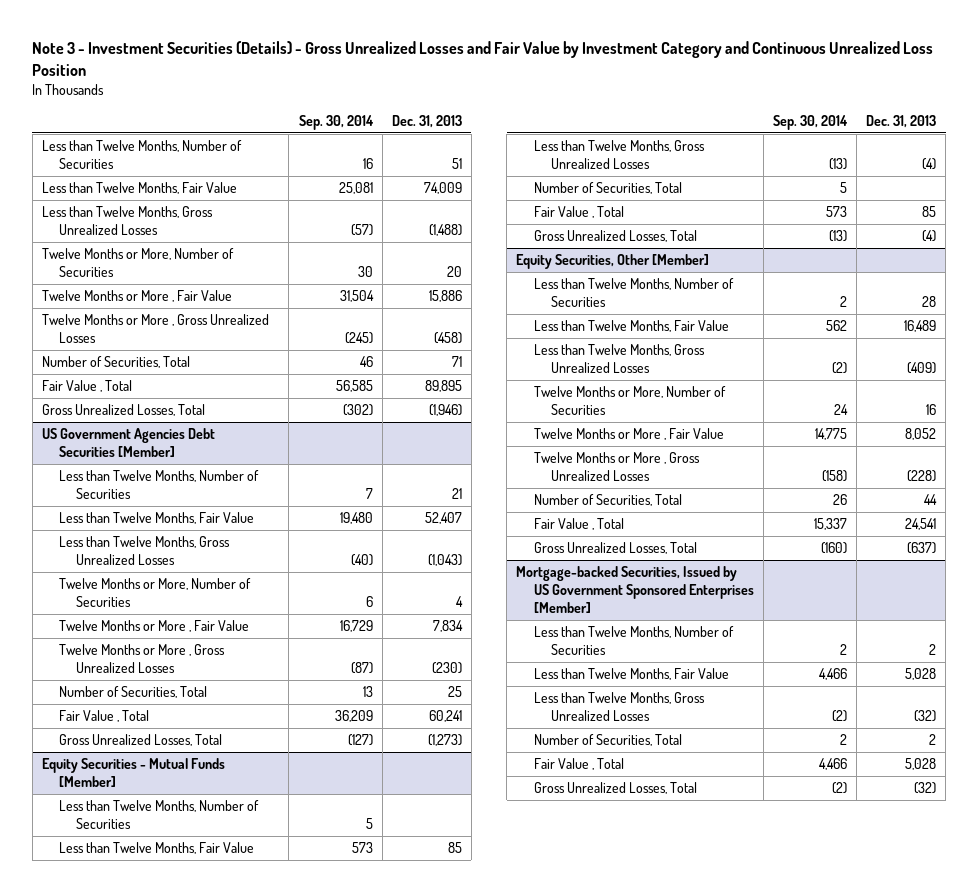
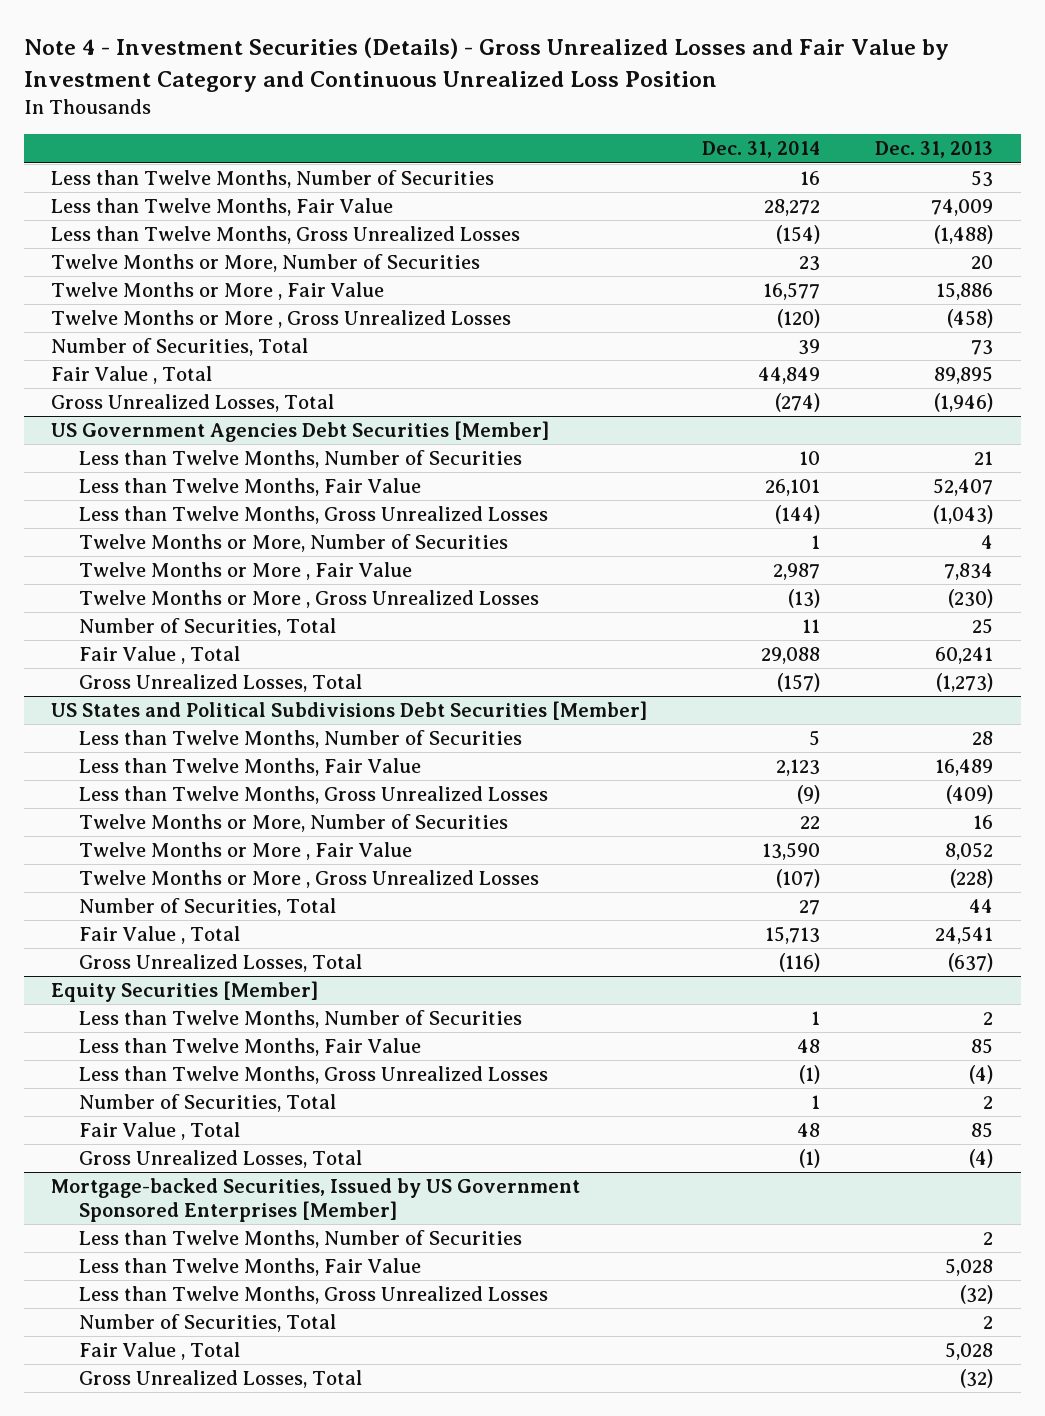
- Note 3 - Investment Securities (Details) - Gross Unrealized Losses and Fair Value by Investment Category and Continuous Unrealized Loss Position
+ Note 4 - Investment Securities (Details) - Gross Unrealized Losses and Fair Value by Investment Category and Continuous Unrealized Loss Position
- | Sep. 30, 2014 | Dec. 31, 2013
+ | Dec. 31, 2014 | Dec. 31, 2013
- Less than Twelve Months, Number of Securities | 16 | 51
+ Less than Twelve Months, Number of Securities | 16 | 53
- Number of Securities, Total | 46 | 71
+ Number of Securities, Total | 39 | 73
- Equity Securities - Mutual Funds [Member]
- Less than Twelve Months, Number of Securities | 5 |
- Less than Twelve Months, Fair Value | 573 | 85
- Less than Twelve Months, Gross Unrealized Losses | (13) | (4)
- Number of Securities, Total | 5 |
- Fair Value , Total | 573 | 85
- Gross Unrealized Losses, Total | (13) | (4)
- Equity Securities, Other [Member]
+ US States and Political Subdivisions Debt Securities [Member]
+ Equity Securities [Member]
+ Less than Twelve Months, Number of Securities | 1 | 2
+ Less than Twelve Months, Fair Value | 48 | 85
+ Less than Twelve Months, Gross Unrealized Losses | (1) | (4)
+ Number of Securities, Total | 1 | 2
+ Fair Value , Total | 48 | 85
+ Gross Unrealized Losses, Total | (1) | (4)

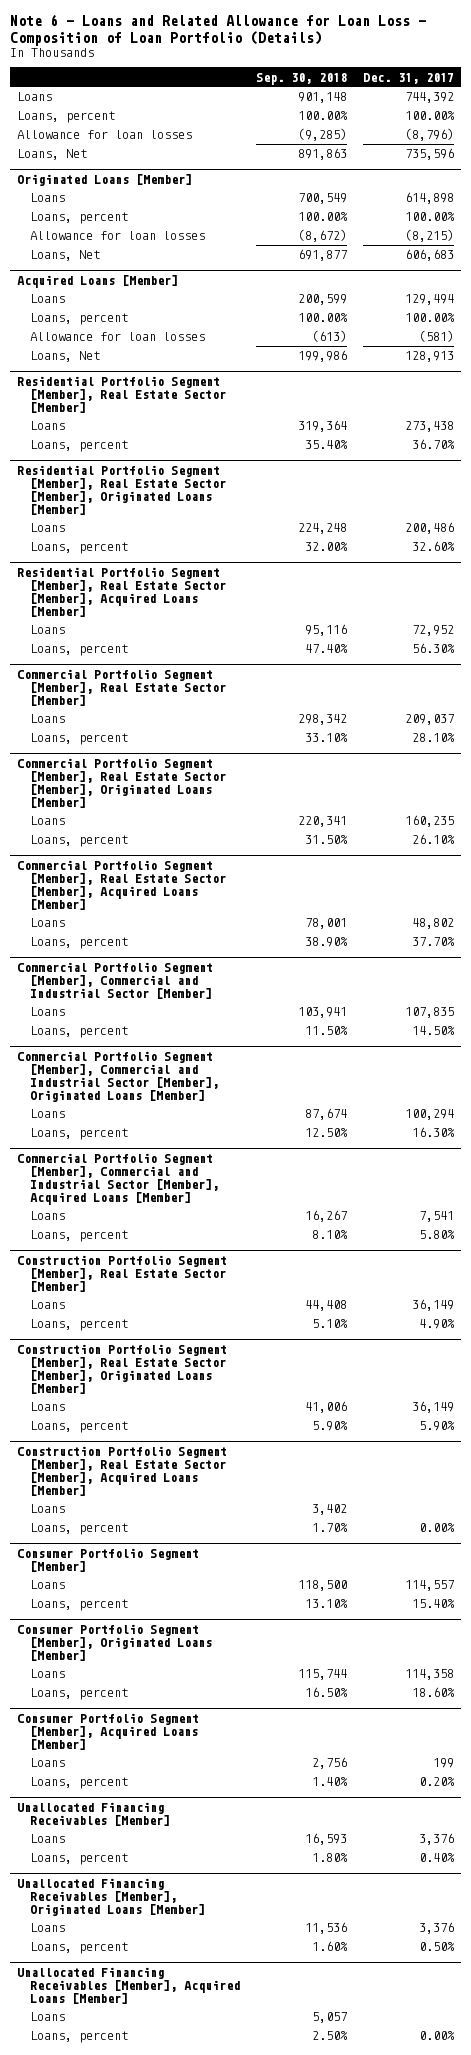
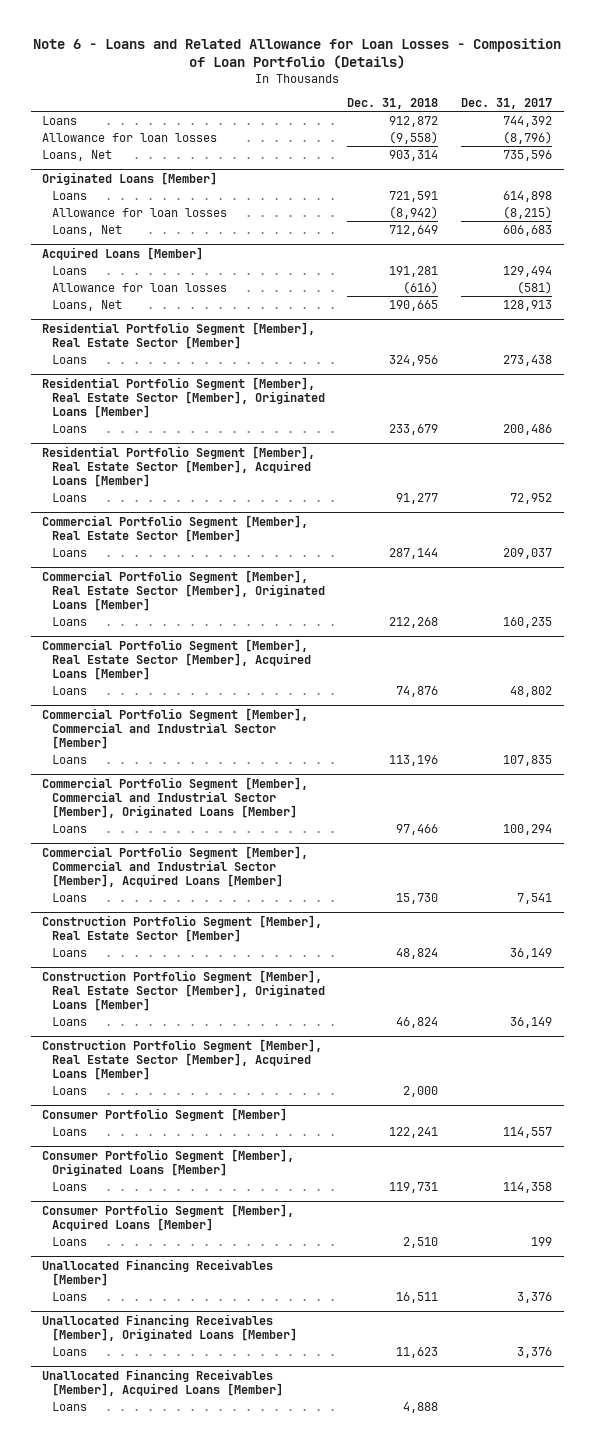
- Note 6 - Loans and Related Allowance for Loan Loss - Composition of Loan Portfolio (Details)
+ Note 6 - Loans and Related Allowance for Loan Losses - Composition of Loan Portfolio (Details)
- | Sep. 30, 2018 | Dec. 31, 2017
+ | Dec. 31, 2018 | Dec. 31, 2017
- Loans, percent | 100.00% | 100.00%
@ Originated Loans [Member]
- Loans, percent | 100.00% | 100.00%
@ Acquired Loans [Member]
- Loans, percent | 100.00% | 100.00%
@ Residential Portfolio Segment [Member], Real Estate Sector [Member]
- Loans, percent | 35.40% | 36.70%
@ Residential Portfolio Segment [Member], Real Estate Sector [Member], Originated Loans [Member]
- Loans, percent | 32.00% | 32.60%
@ Residential Portfolio Segment [Member], Real Estate Sector [Member], Acquired Loans [Member]
- Loans, percent | 47.40% | 56.30%
@ Commercial Portfolio Segment [Member], Real Estate Sector [Member]
- Loans, percent | 33.10% | 28.10%
@ Commercial Portfolio Segment [Member], Real Estate Sector [Member], Originated Loans [Member]
- Loans, percent | 31.50% | 26.10%
@ Commercial Portfolio Segment [Member], Real Estate Sector [Member], Acquired Loans [Member]
- Loans, percent | 38.90% | 37.70%
@ Commercial Portfolio Segment [Member], Commercial and Industrial Sector [Member]
- Loans, percent | 11.50% | 14.50%
@ Commercial Portfolio Segment [Member], Commercial and Industrial Sector [Member], Originated Loans [Member]
- Loans, percent | 12.50% | 16.30%
@ Commercial Portfolio Segment [Member], Commercial and Industrial Sector [Member], Acquired Loans [Member]
- Loans, percent | 8.10% | 5.80%
@ Construction Portfolio Segment [Member], Real Estate Sector [Member]
- Loans, percent | 5.10% | 4.90%
@ Construction Portfolio Segment [Member], Real Estate Sector [Member], Originated Loans [Member]
- Loans, percent | 5.90% | 5.90%
@ Construction Portfolio Segment [Member], Real Estate Sector [Member], Acquired Loans [Member]
- Loans, percent | 1.70% | 0.00%
@ Consumer Portfolio Segment [Member]
- Loans, percent | 13.10% | 15.40%
@ Consumer Portfolio Segment [Member], Originated Loans [Member]
- Loans, percent | 16.50% | 18.60%
@ Consumer Portfolio Segment [Member], Acquired Loans [Member]
- Loans, percent | 1.40% | 0.20%
@ Unallocated Financing Receivables [Member]
- Loans, percent | 1.80% | 0.40%
@ Unallocated Financing Receivables [Member], Originated Loans [Member]
- Loans, percent | 1.60% | 0.50%
@ Unallocated Financing Receivables [Member], Acquired Loans [Member]
- Loans, percent | 2.50% | 0.00%

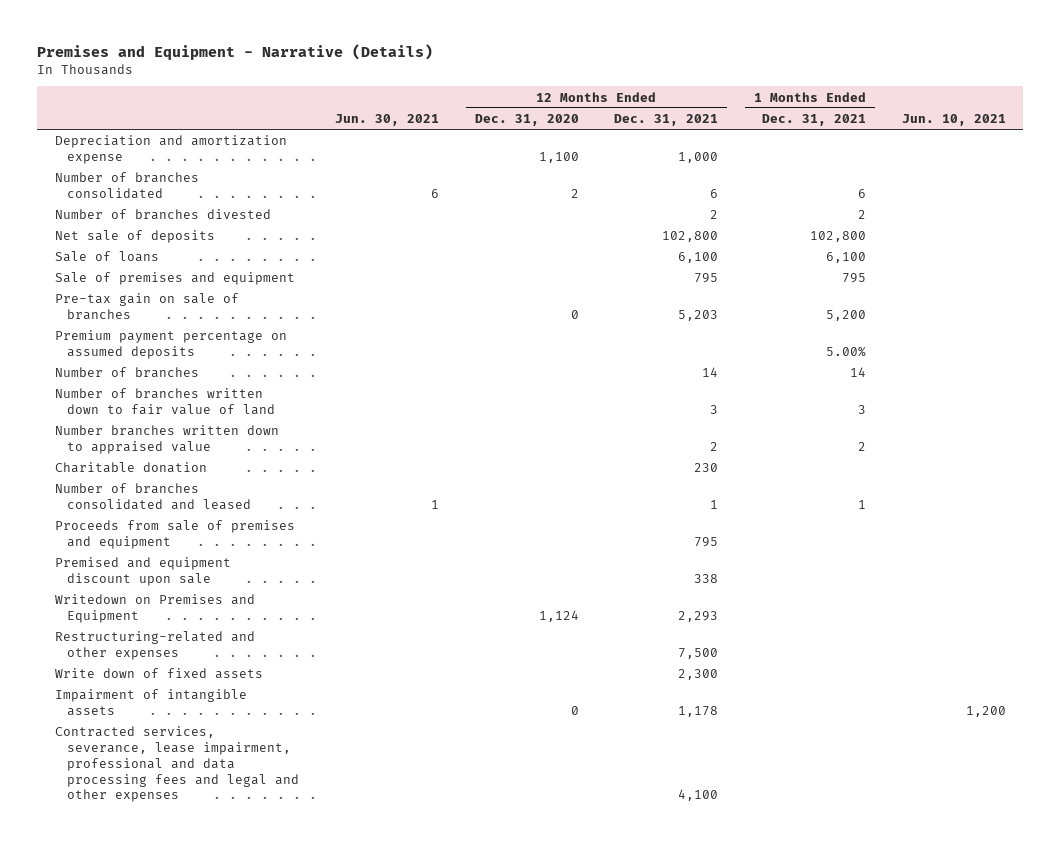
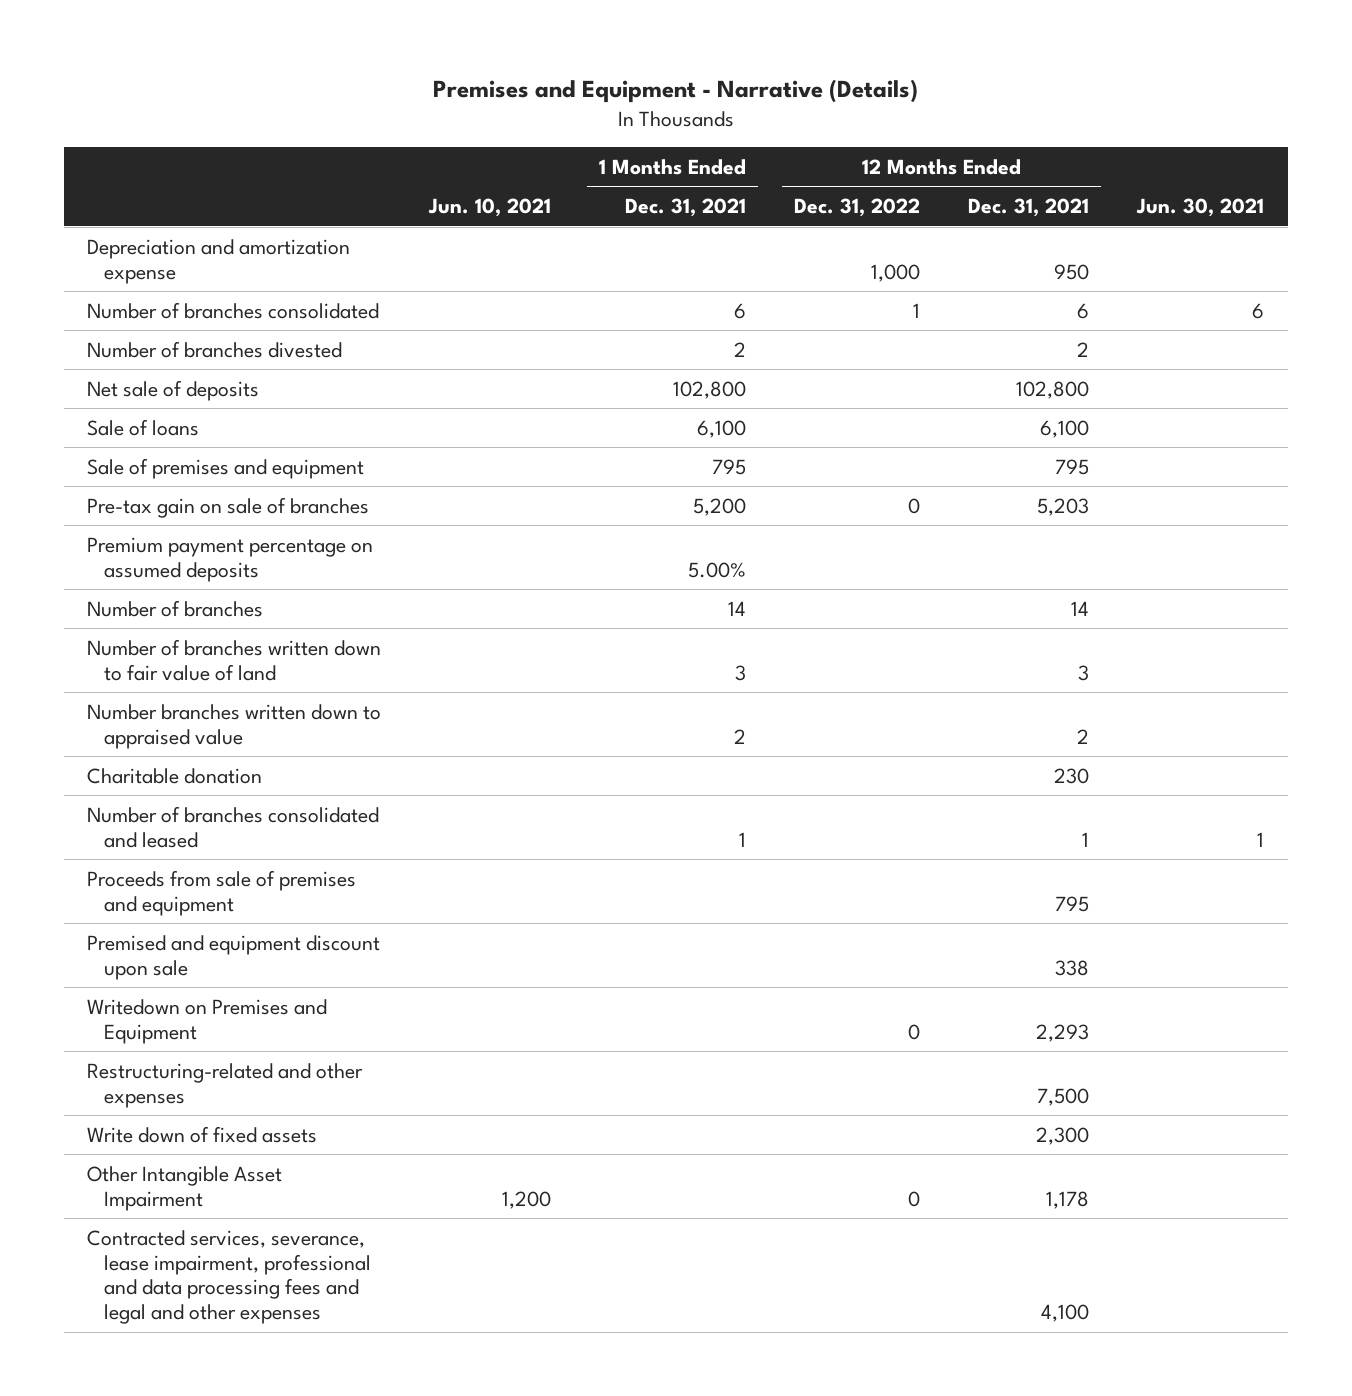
- | Jun. 30, 2021 | 12 Months Ended Dec. 31, 2020 | 12 Months Ended Dec. 31, 2021 | 1 Months Ended Dec. 31, 2021 | Jun. 10, 2021
+ | Jun. 10, 2021 | 1 Months Ended Dec. 31, 2021 | 12 Months Ended Dec. 31, 2022 | 12 Months Ended Dec. 31, 2021 | Jun. 30, 2021
- Depreciation and amortization expense | | 1,100 | 1,000 | |
+ Depreciation and amortization expense | | | 1,000 | 950 |
- Impairment of intangible assets | | 0 | 1,178 | | 1,200
+ Other Intangible Asset Impairment | 1,200 | | 0 | 1,178 |

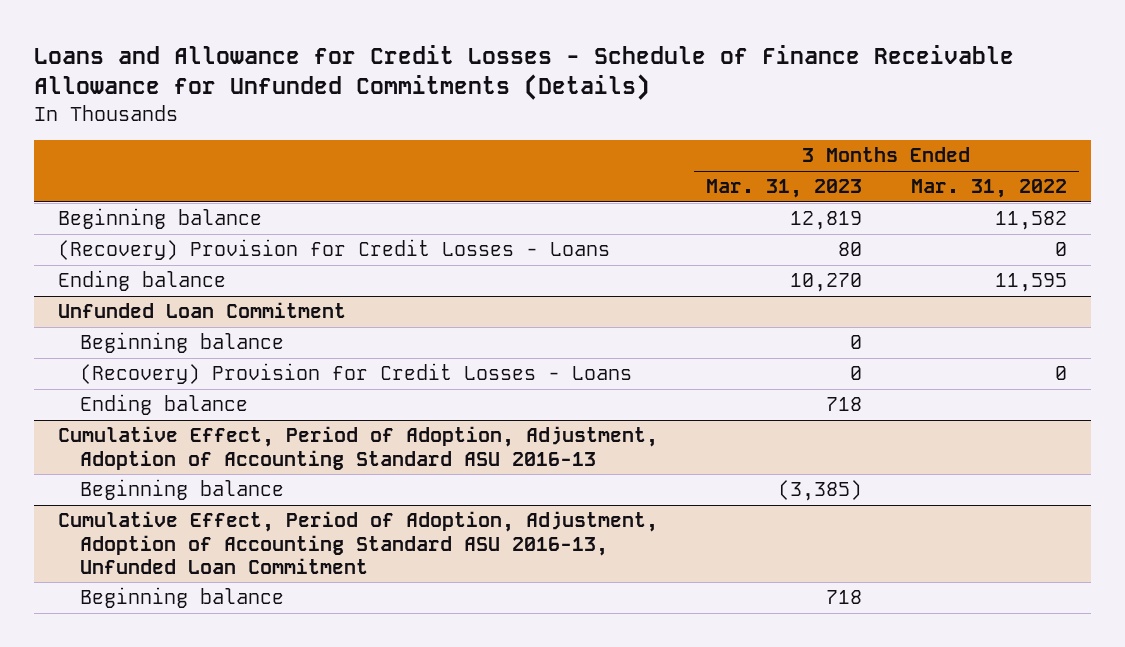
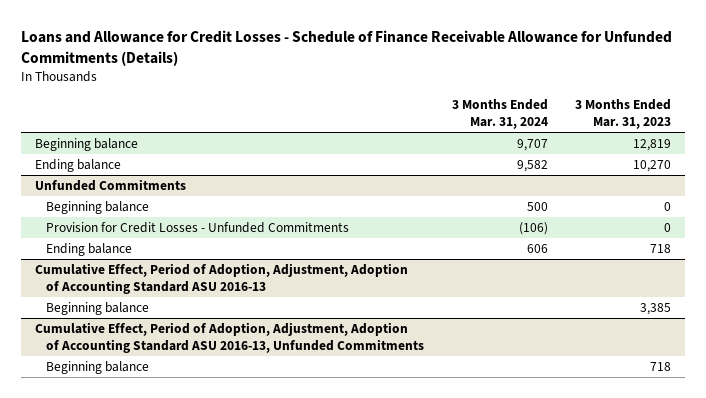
- | 3 Months Ended Mar. 31, 2023 | 3 Months Ended Mar. 31, 2022
+ | 3 Months Ended Mar. 31, 2024 | 3 Months Ended Mar. 31, 2023
- (Recovery) Provision for Credit Losses - Loans | 80 | 0
- Unfunded Loan Commitment
+ Unfunded Commitments
- (Recovery) Provision for Credit Losses - Loans | 0 | 0
+ Provision for Credit Losses - Unfunded Commitments | (106) | 0
@ Cumulative Effect, Period of Adoption, Adjustment, Adoption of Accounting Standard ASU 2016-13
- Beginning balance | (3,385) |
- Cumulative Effect, Period of Adoption, Adjustment, Adoption of Accounting Standard ASU 2016-13, Unfunded Loan Commitment
@ Cumulative Effect, Period of Adoption, Adjustment, Adoption of Accounting Standard ASU 2016-13
+ Beginning balance | | 3,385
+ Cumulative Effect, Period of Adoption, Adjustment, Adoption of Accounting Standard ASU 2016-13, Unfunded Commitments

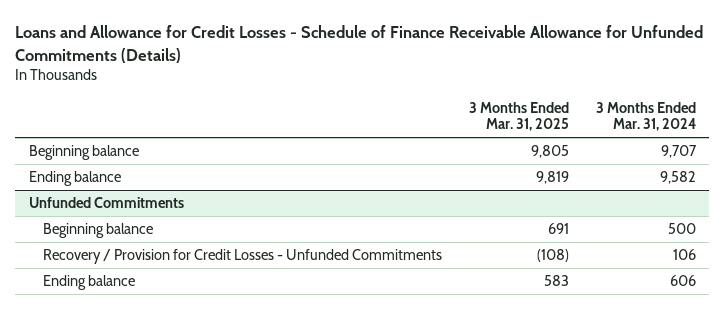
- | 3 Months Ended Mar. 31, 2024 | 3 Months Ended Mar. 31, 2023
+ | 3 Months Ended Mar. 31, 2025 | 3 Months Ended Mar. 31, 2024
@ Unfunded Commitments
- Provision for Credit Losses - Unfunded Commitments | (106) | 0
+ Recovery / Provision for Credit Losses - Unfunded Commitments | (108) | 106
- Cumulative Effect, Period of Adoption, Adjustment, Adoption of Accounting Standard ASU 2016-13
- Beginning balance | | 3,385
- Cumulative Effect, Period of Adoption, Adjustment, Adoption of Accounting Standard ASU 2016-13, Unfunded Commitments
- Beginning balance | | 718

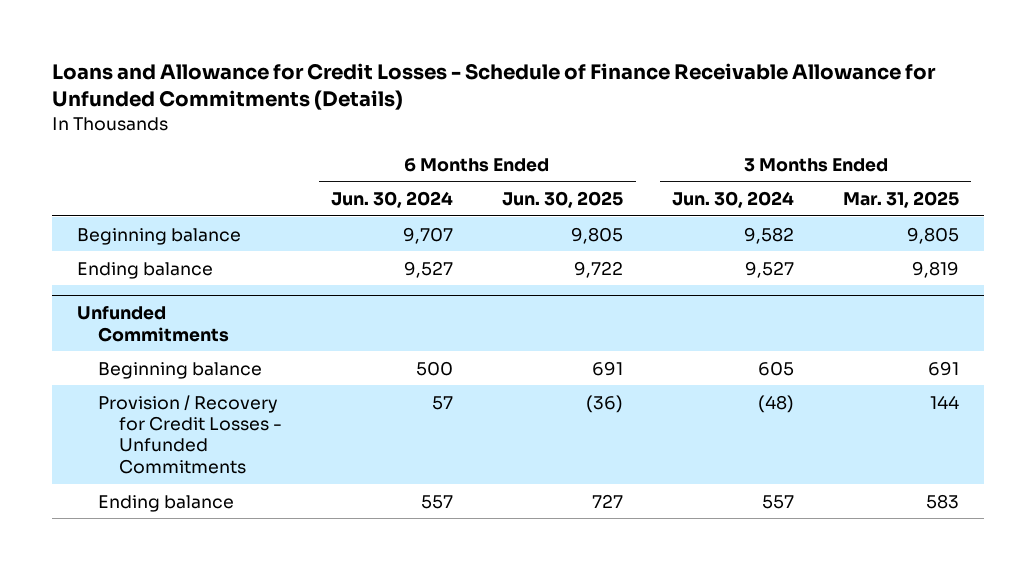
- | 3 Months Ended Mar. 31, 2025 | 3 Months Ended Mar. 31, 2024
+ | 6 Months Ended Jun. 30, 2024 | 6 Months Ended Jun. 30, 2025 | 3 Months Ended Jun. 30, 2024 | 3 Months Ended Mar. 31, 2025
@ Unfunded Commitments
- Recovery / Provision for Credit Losses - Unfunded Commitments | (108) | 106
+ Provision / Recovery for Credit Losses - Unfunded Commitments | 57 | (36) | (48) | 144

